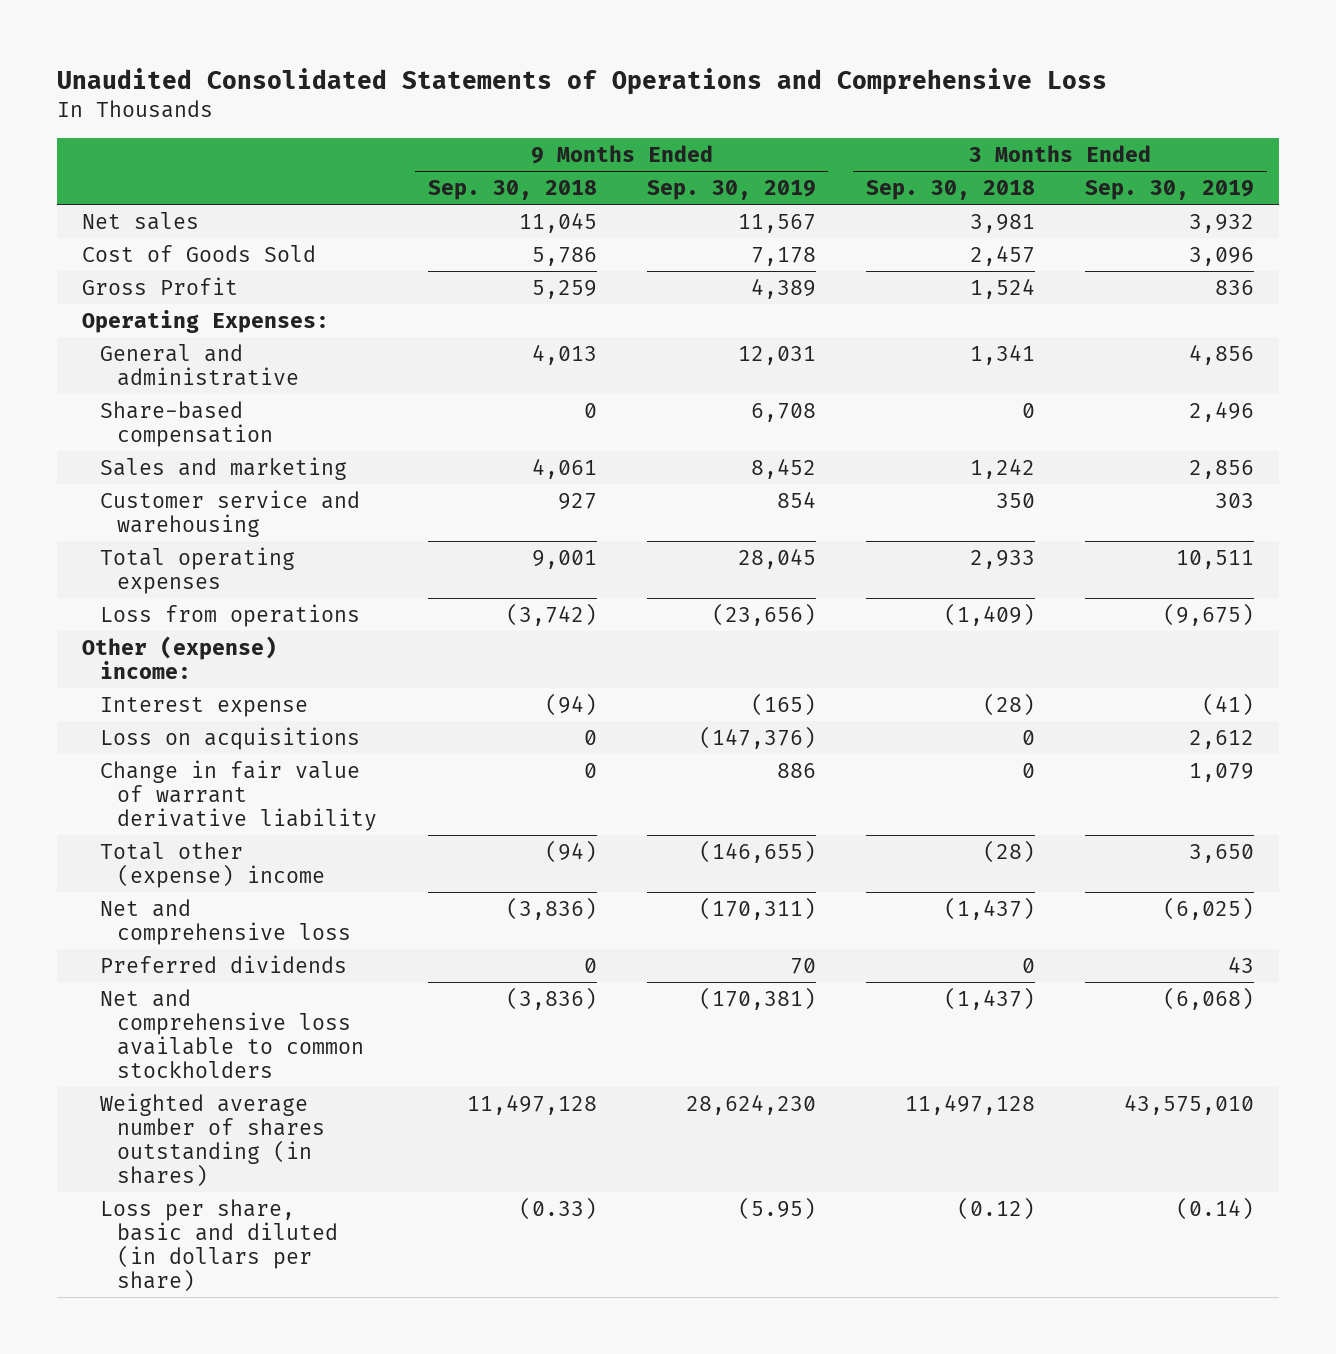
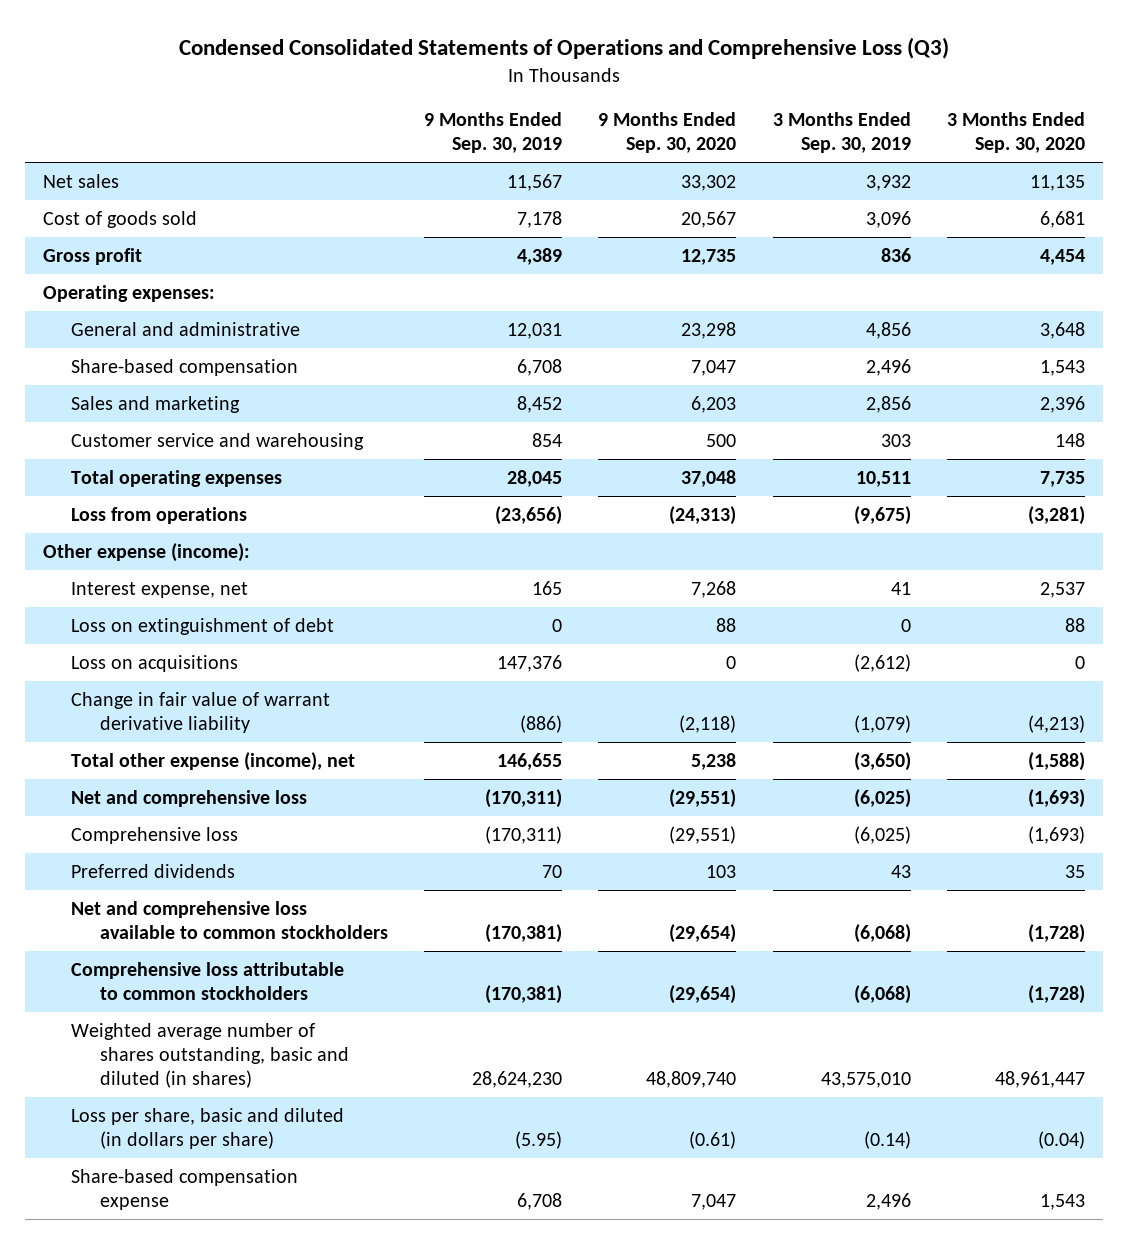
- Unaudited Consolidated Statements of Operations and Comprehensive Loss
+ Condensed Consolidated Statements of Operations and Comprehensive Loss (Q3)
- | 9 Months Ended Sep. 30, 2018 | 9 Months Ended Sep. 30, 2019 | 3 Months Ended Sep. 30, 2018 | 3 Months Ended Sep. 30, 2019
+ | 9 Months Ended Sep. 30, 2019 | 9 Months Ended Sep. 30, 2020 | 3 Months Ended Sep. 30, 2019 | 3 Months Ended Sep. 30, 2020
- Cost of Goods Sold | 5,786 | 7,178 | 2,457 | 3,096
- Gross Profit | 5,259 | 4,389 | 1,524 | 836
- Operating Expenses:
+ Cost of goods sold | 7,178 | 20,567 | 3,096 | 6,681
+ Gross profit | 4,389 | 12,735 | 836 | 4,454
+ Operating expenses:
- Other (expense) income:
- Interest expense | (94) | (165) | (28) | (41)
- Loss on acquisitions | 0 | (147,376) | 0 | 2,612
- Change in fair value of warrant derivative liability | 0 | 886 | 0 | 1,079
- Total other (expense) income | (94) | (146,655) | (28) | 3,650
+ Other expense (income):
+ Interest expense, net | 165 | 7,268 | 41 | 2,537
+ Loss on extinguishment of debt | 0 | 88 | 0 | 88
+ Loss on acquisitions | 147,376 | 0 | (2,612) | 0
+ Change in fair value of warrant derivative liability | (886) | (2,118) | (1,079) | (4,213)
+ Total other expense (income), net | 146,655 | 5,238 | (3,650) | (1,588)
+ Comprehensive loss | (170,311) | (29,551) | (6,025) | (1,693)
- Weighted average number of shares outstanding (in shares) | 11,497,128 | 28,624,230 | 11,497,128 | 43,575,010
+ Comprehensive loss attributable to common stockholders | (170,381) | (29,654) | (6,068) | (1,728)
+ Weighted average number of shares outstanding, basic and diluted (in shares) | 28,624,230 | 48,809,740 | 43,575,010 | 48,961,447
+ Share-based compensation expense | 6,708 | 7,047 | 2,496 | 1,543

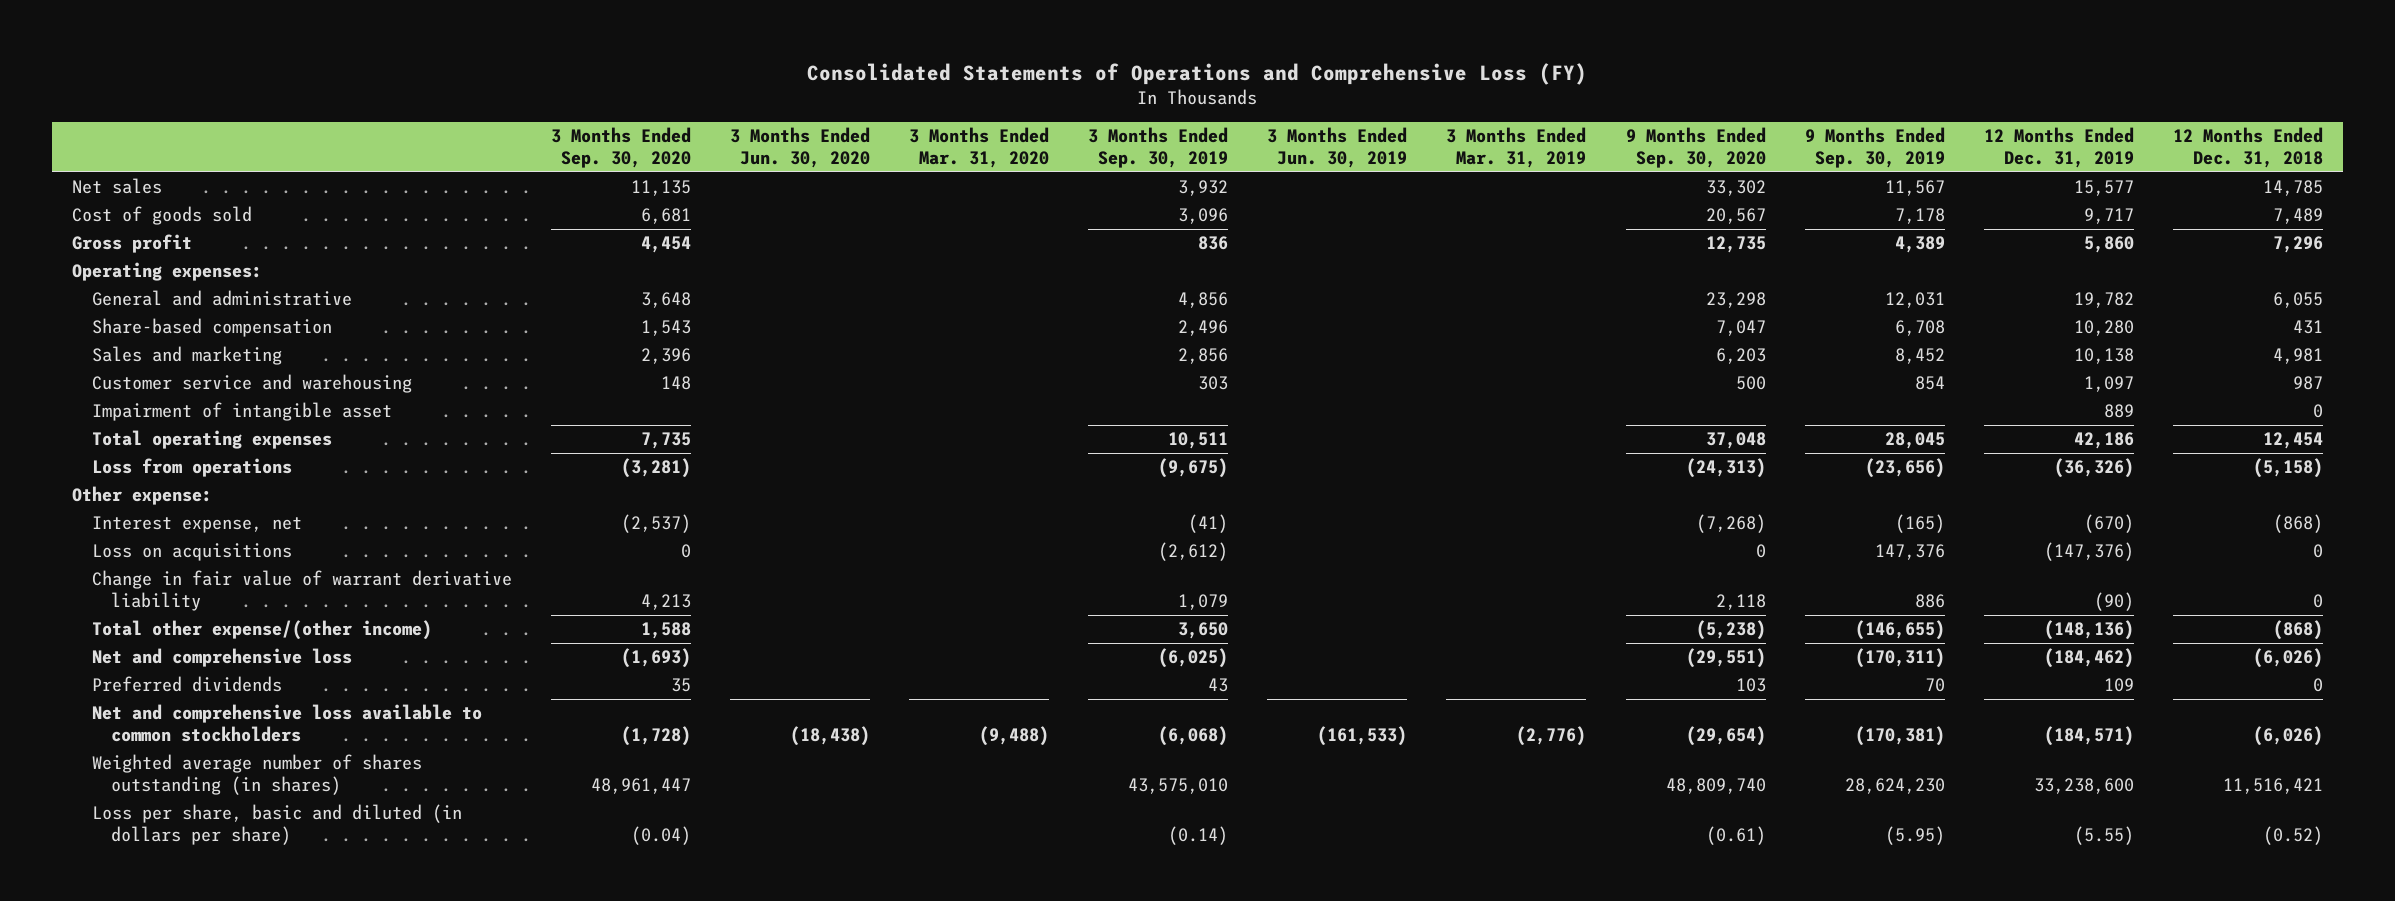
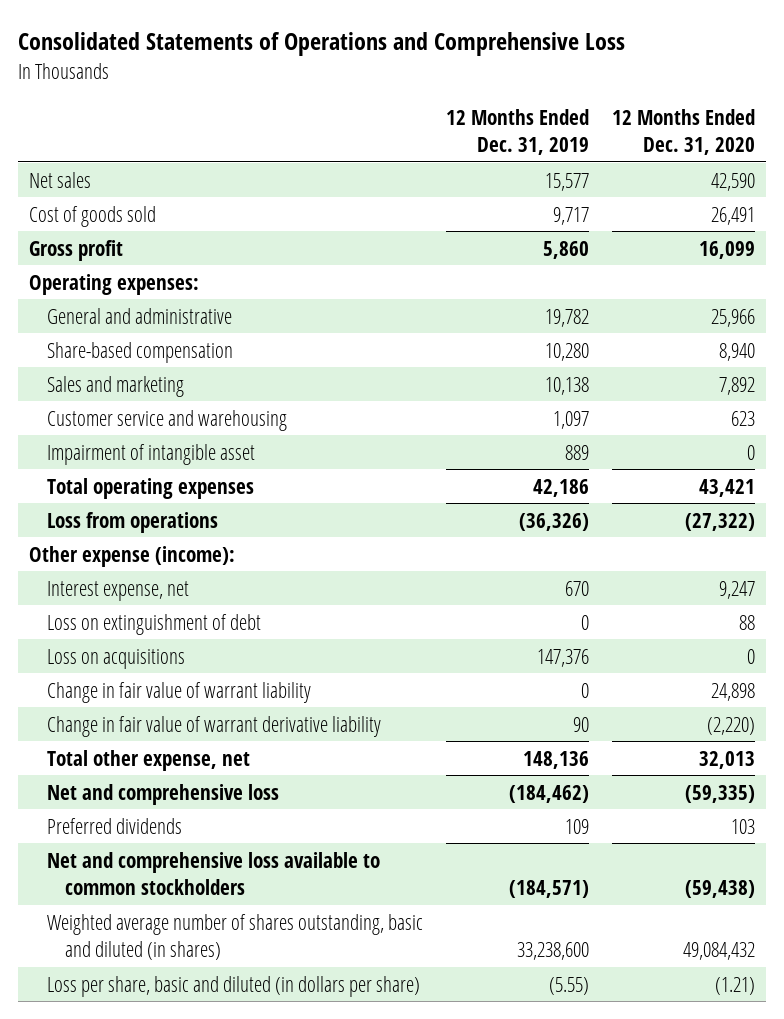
- Consolidated Statements of Operations and Comprehensive Loss (FY)
+ Consolidated Statements of Operations and Comprehensive Loss
- | 3 Months Ended Sep. 30, 2020 | 3 Months Ended Jun. 30, 2020 | 3 Months Ended Mar. 31, 2020 | 3 Months Ended Sep. 30, 2019 | 3 Months Ended Jun. 30, 2019 | 3 Months Ended Mar. 31, 2019 | 9 Months Ended Sep. 30, 2020 | 9 Months Ended Sep. 30, 2019 | 12 Months Ended Dec. 31, 2019 | 12 Months Ended Dec. 31, 2018
+ | 12 Months Ended Dec. 31, 2019 | 12 Months Ended Dec. 31, 2020
- Other expense:
- Interest expense, net | (2,537) | | | (41) | | | (7,268) | (165) | (670) | (868)
- Loss on acquisitions | 0 | | | (2,612) | | | 0 | 147,376 | (147,376) | 0
- Change in fair value of warrant derivative liability | 4,213 | | | 1,079 | | | 2,118 | 886 | (90) | 0
- Total other expense/(other income) | 1,588 | | | 3,650 | | | (5,238) | (146,655) | (148,136) | (868)
+ Other expense (income):
+ Interest expense, net | 670 | 9,247
+ Loss on extinguishment of debt | 0 | 88
+ Loss on acquisitions | 147,376 | 0
+ Change in fair value of warrant liability | 0 | 24,898
+ Change in fair value of warrant derivative liability | 90 | (2,220)
+ Total other expense, net | 148,136 | 32,013
- Weighted average number of shares outstanding (in shares) | 48,961,447 | | | 43,575,010 | | | 48,809,740 | 28,624,230 | 33,238,600 | 11,516,421
+ Weighted average number of shares outstanding, basic and diluted (in shares) | 33,238,600 | 49,084,432

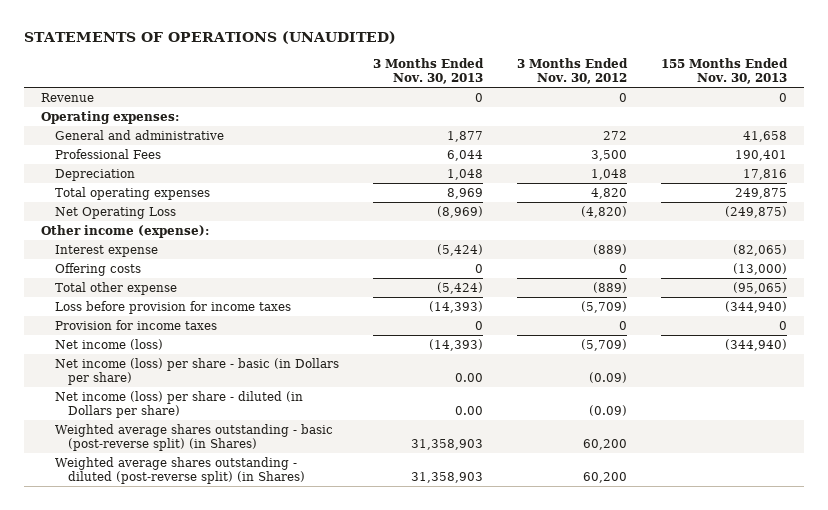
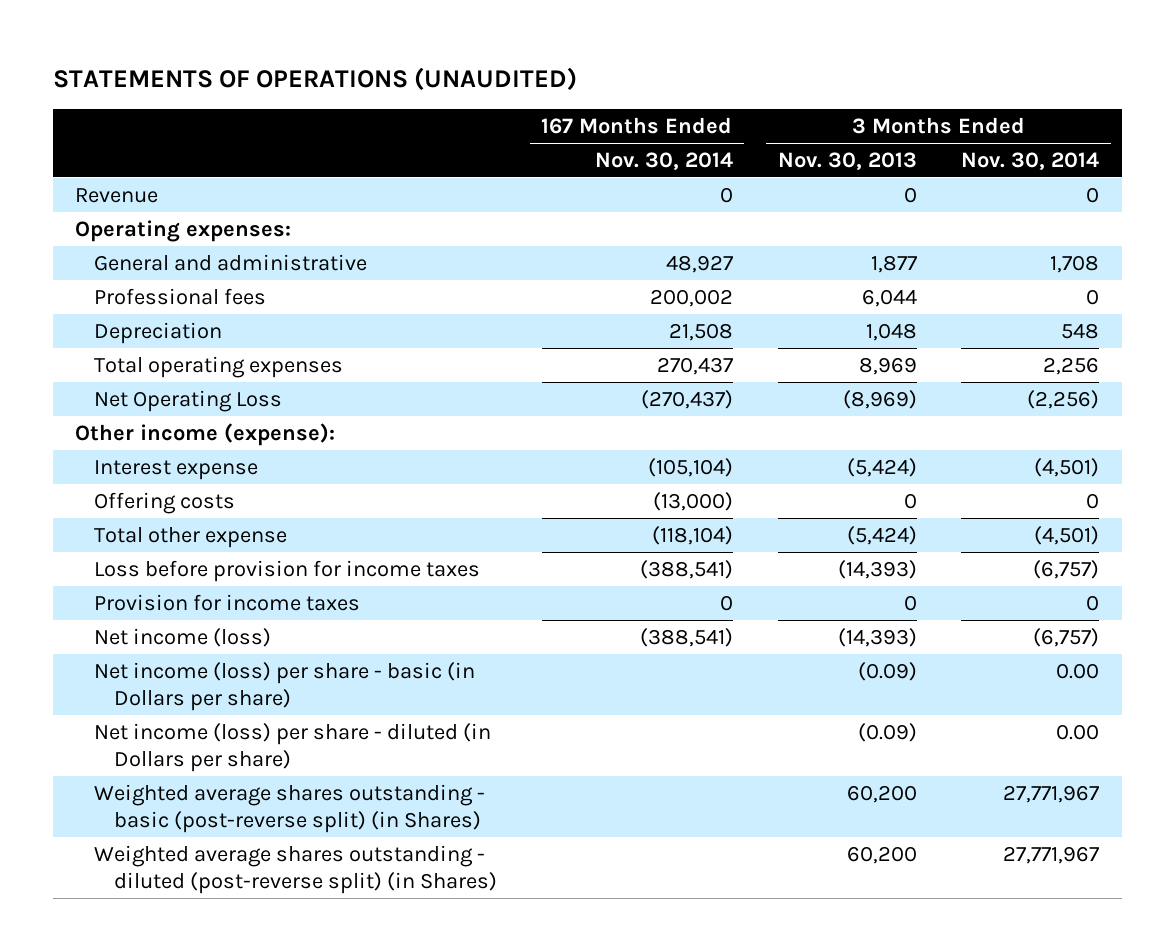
- | 3 Months Ended Nov. 30, 2013 | 3 Months Ended Nov. 30, 2012 | 155 Months Ended Nov. 30, 2013
+ | 167 Months Ended Nov. 30, 2014 | 3 Months Ended Nov. 30, 2013 | 3 Months Ended Nov. 30, 2014
- Professional Fees | 6,044 | 3,500 | 190,401
+ Professional fees | 200,002 | 6,044 | 0
- Net income (loss) per share - basic (in Dollars per share) | 0.00 | (0.09) |
- Net income (loss) per share - diluted (in Dollars per share) | 0.00 | (0.09) |
- Weighted average shares outstanding - basic (post-reverse split) (in Shares) | 31,358,903 | 60,200 |
- Weighted average shares outstanding - diluted (post-reverse split) (in Shares) | 31,358,903 | 60,200 |
+ Net income (loss) per share - basic (in Dollars per share) | | (0.09) | 0.00
+ Net income (loss) per share - diluted (in Dollars per share) | | (0.09) | 0.00
+ Weighted average shares outstanding - basic (post-reverse split) (in Shares) | | 60,200 | 27,771,967
+ Weighted average shares outstanding - diluted (post-reverse split) (in Shares) | | 60,200 | 27,771,967

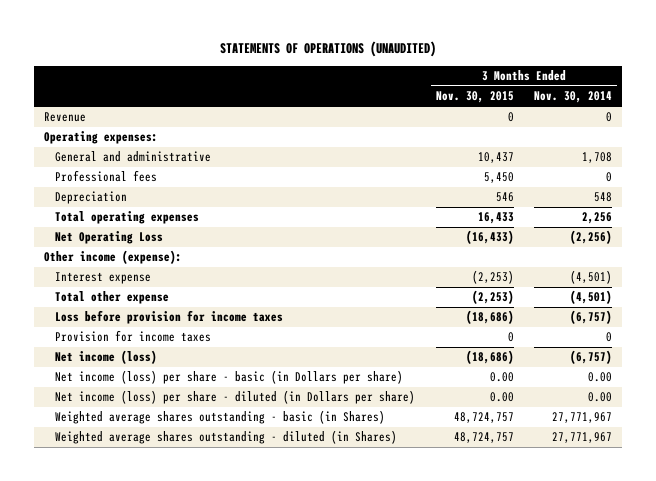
- | 167 Months Ended Nov. 30, 2014 | 3 Months Ended Nov. 30, 2013 | 3 Months Ended Nov. 30, 2014
+ | 3 Months Ended Nov. 30, 2015 | 3 Months Ended Nov. 30, 2014
- Offering costs | (13,000) | 0 | 0
- Weighted average shares outstanding - basic (post-reverse split) (in Shares) | | 60,200 | 27,771,967
- Weighted average shares outstanding - diluted (post-reverse split) (in Shares) | | 60,200 | 27,771,967
+ Weighted average shares outstanding - basic (in Shares) | 48,724,757 | 27,771,967
+ Weighted average shares outstanding - diluted (in Shares) | 48,724,757 | 27,771,967

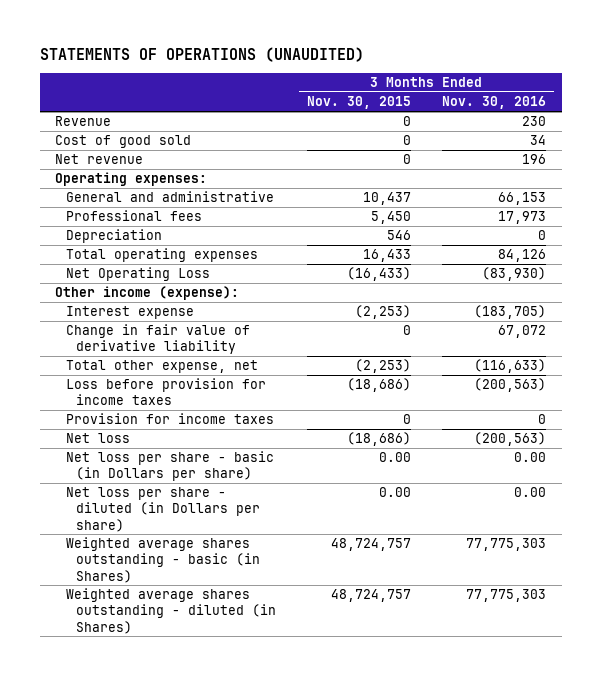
- | 3 Months Ended Nov. 30, 2015 | 3 Months Ended Nov. 30, 2014
+ | 3 Months Ended Nov. 30, 2015 | 3 Months Ended Nov. 30, 2016
+ Cost of good sold | 0 | 34
+ Net revenue | 0 | 196
- Total other expense | (2,253) | (4,501)
+ Change in fair value of derivative liability | 0 | 67,072
+ Total other expense, net | (2,253) | (116,633)
- Net income (loss) | (18,686) | (6,757)
- Net income (loss) per share - basic (in Dollars per share) | 0.00 | 0.00
- Net income (loss) per share - diluted (in Dollars per share) | 0.00 | 0.00
+ Net loss | (18,686) | (200,563)
+ Net loss per share - basic (in Dollars per share) | 0.00 | 0.00
+ Net loss per share - diluted (in Dollars per share) | 0.00 | 0.00

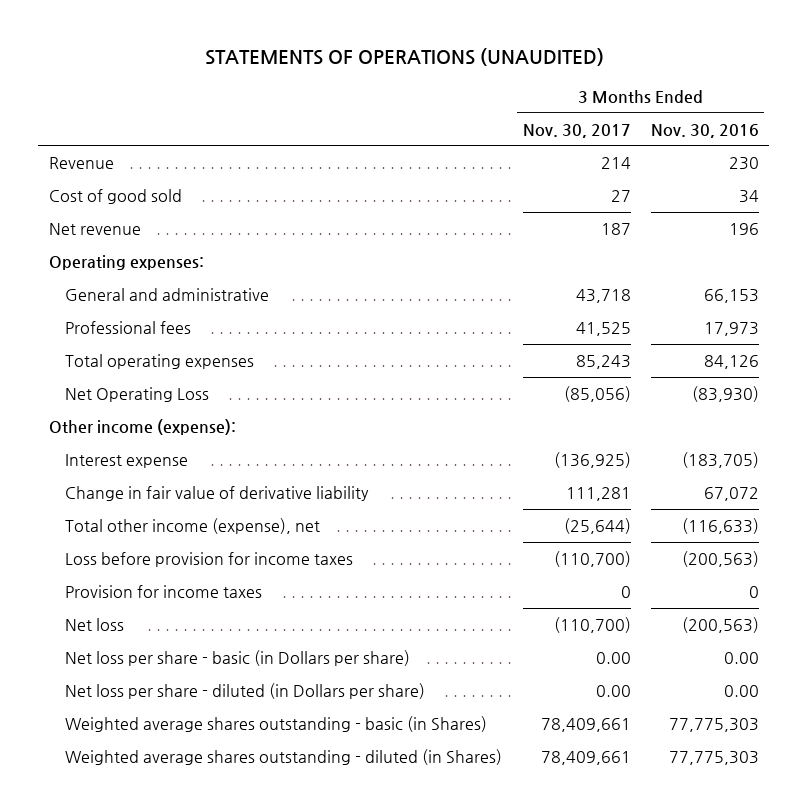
- | 3 Months Ended Nov. 30, 2015 | 3 Months Ended Nov. 30, 2016
+ | 3 Months Ended Nov. 30, 2017 | 3 Months Ended Nov. 30, 2016
- Depreciation | 546 | 0
- Total other expense, net | (2,253) | (116,633)
+ Total other income (expense), net | (25,644) | (116,633)

